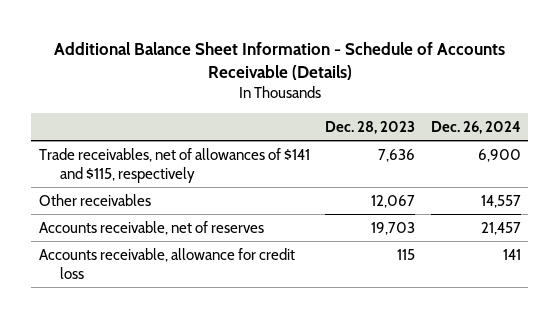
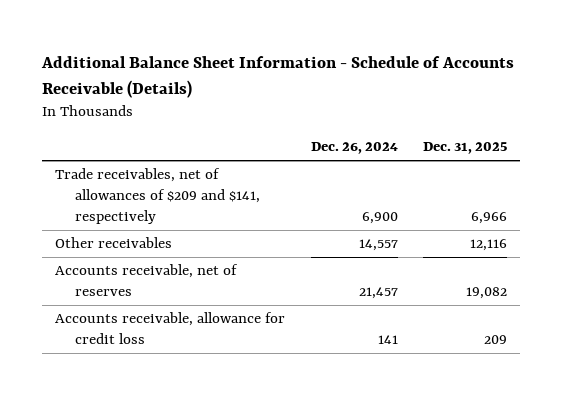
- | Dec. 28, 2023 | Dec. 26, 2024
+ | Dec. 26, 2024 | Dec. 31, 2025
- Trade receivables, net of allowances of $141 and $115, respectively | 7,636 | 6,900
+ Trade receivables, net of allowances of $209 and $141, respectively | 6,900 | 6,966

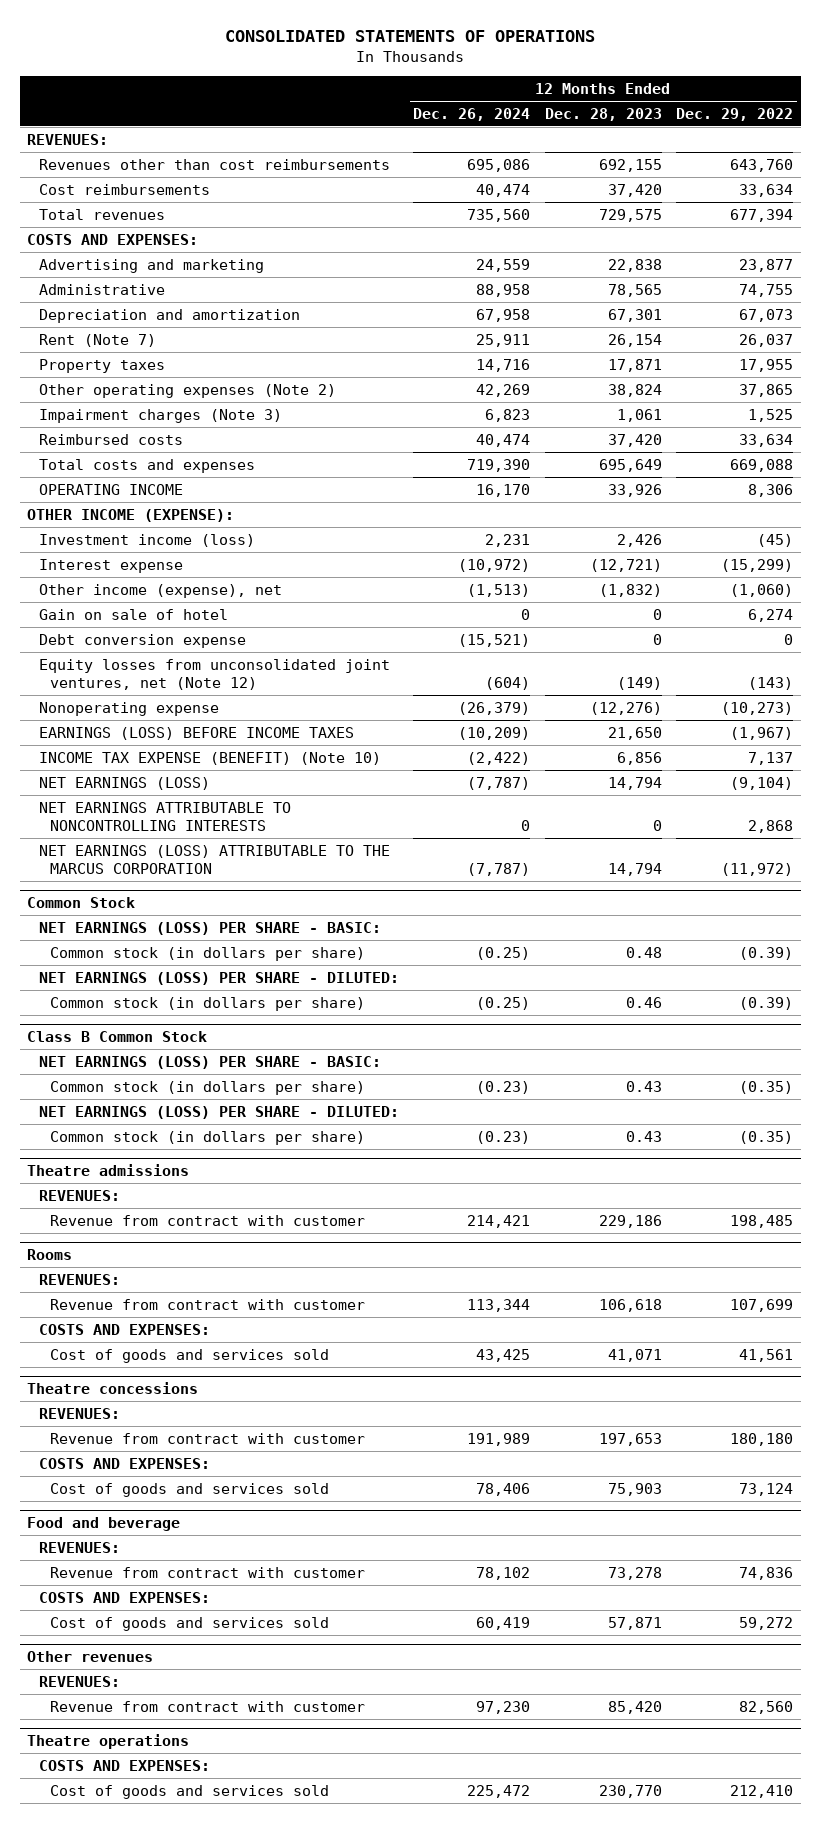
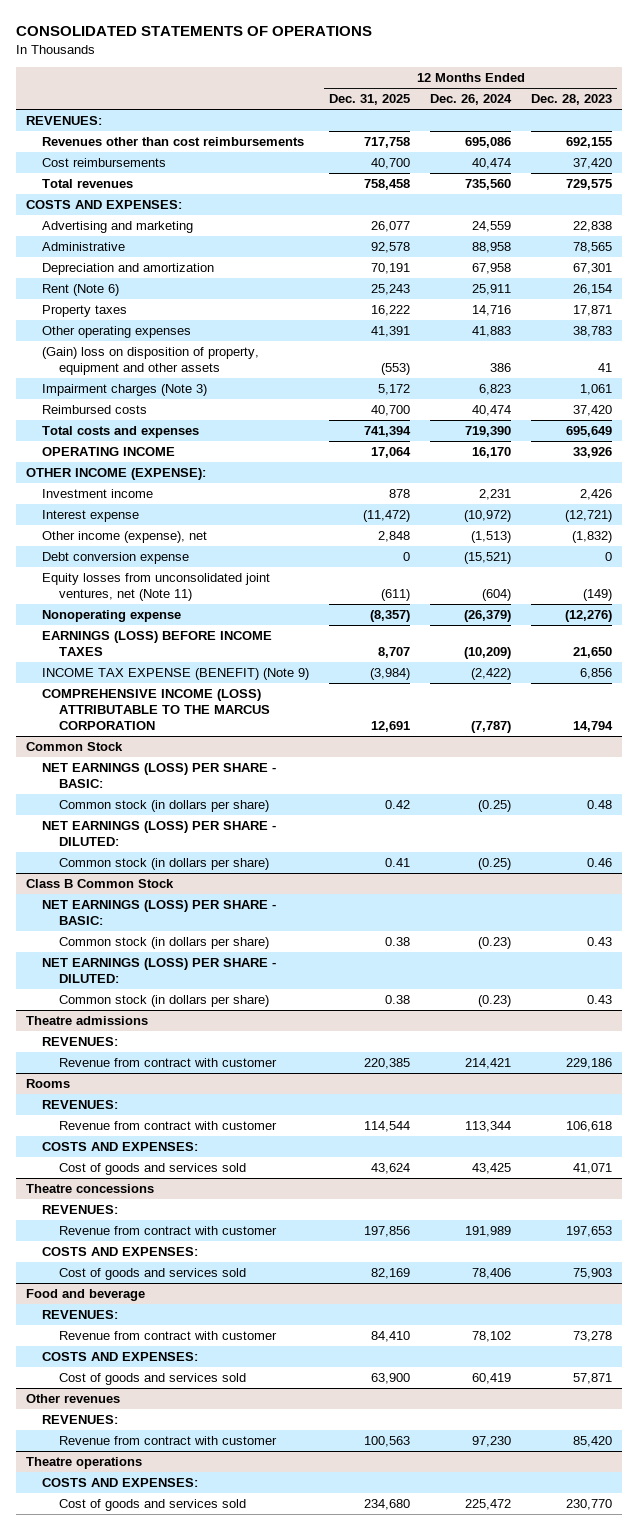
- | 12 Months Ended Dec. 26, 2024 | 12 Months Ended Dec. 28, 2023 | 12 Months Ended Dec. 29, 2022
+ | 12 Months Ended Dec. 31, 2025 | 12 Months Ended Dec. 26, 2024 | 12 Months Ended Dec. 28, 2023
- Rent (Note 7) | 25,911 | 26,154 | 26,037
+ Rent (Note 6) | 25,243 | 25,911 | 26,154
- Other operating expenses (Note 2) | 42,269 | 38,824 | 37,865
+ Other operating expenses | 41,391 | 41,883 | 38,783
+ (Gain) loss on disposition of property, equipment and other assets | (553) | 386 | 41
- Investment income (loss) | 2,231 | 2,426 | (45)
+ Investment income | 878 | 2,231 | 2,426
- Gain on sale of hotel | 0 | 0 | 6,274
- Equity losses from unconsolidated joint ventures, net (Note 12) | (604) | (149) | (143)
+ Equity losses from unconsolidated joint ventures, net (Note 11) | (611) | (604) | (149)
- INCOME TAX EXPENSE (BENEFIT) (Note 10) | (2,422) | 6,856 | 7,137
- NET EARNINGS (LOSS) | (7,787) | 14,794 | (9,104)
- NET EARNINGS ATTRIBUTABLE TO NONCONTROLLING INTERESTS | 0 | 0 | 2,868
- NET EARNINGS (LOSS) ATTRIBUTABLE TO THE MARCUS CORPORATION | (7,787) | 14,794 | (11,972)
+ INCOME TAX EXPENSE (BENEFIT) (Note 9) | (3,984) | (2,422) | 6,856
+ COMPREHENSIVE INCOME (LOSS) ATTRIBUTABLE TO THE MARCUS CORPORATION | 12,691 | (7,787) | 14,794

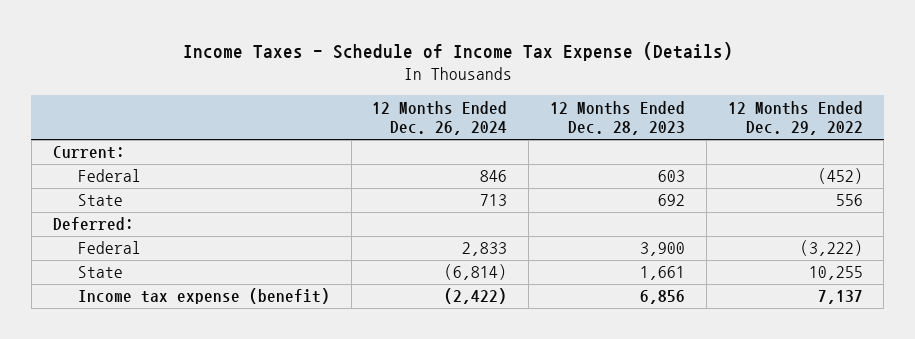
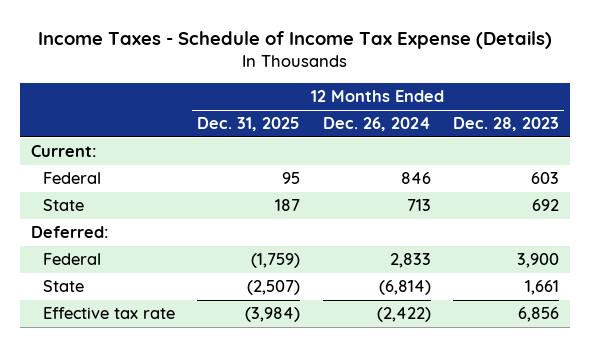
- | 12 Months Ended Dec. 26, 2024 | 12 Months Ended Dec. 28, 2023 | 12 Months Ended Dec. 29, 2022
+ | 12 Months Ended Dec. 31, 2025 | 12 Months Ended Dec. 26, 2024 | 12 Months Ended Dec. 28, 2023
- Income tax expense (benefit) | (2,422) | 6,856 | 7,137
+ Effective tax rate | (3,984) | (2,422) | 6,856

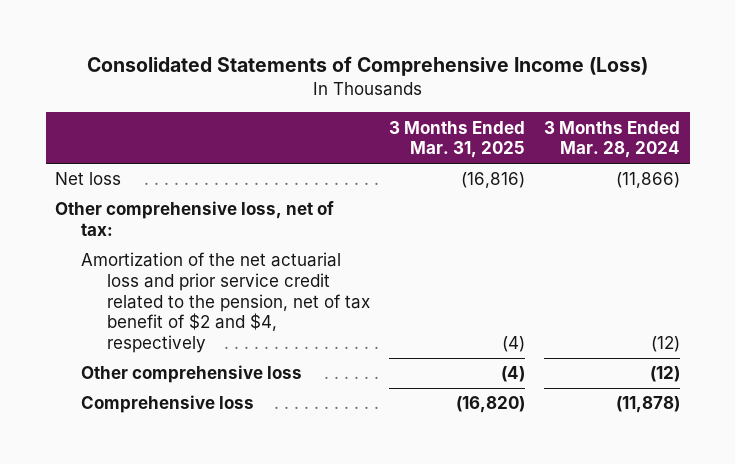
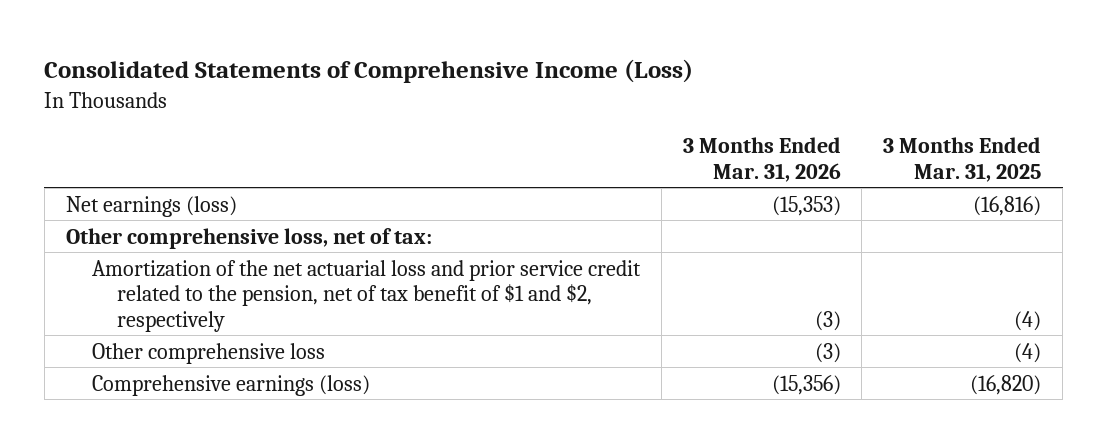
- | 3 Months Ended Mar. 31, 2025 | 3 Months Ended Mar. 28, 2024
+ | 3 Months Ended Mar. 31, 2026 | 3 Months Ended Mar. 31, 2025
- Net loss | (16,816) | (11,866)
+ Net earnings (loss) | (15,353) | (16,816)
- Amortization of the net actuarial loss and prior service credit related to the pension, net of tax benefit of $2 and $4, respectively | (4) | (12)
+ Amortization of the net actuarial loss and prior service credit related to the pension, net of tax benefit of $1 and $2, respectively | (3) | (4)
- Comprehensive loss | (16,820) | (11,878)
+ Comprehensive earnings (loss) | (15,356) | (16,820)

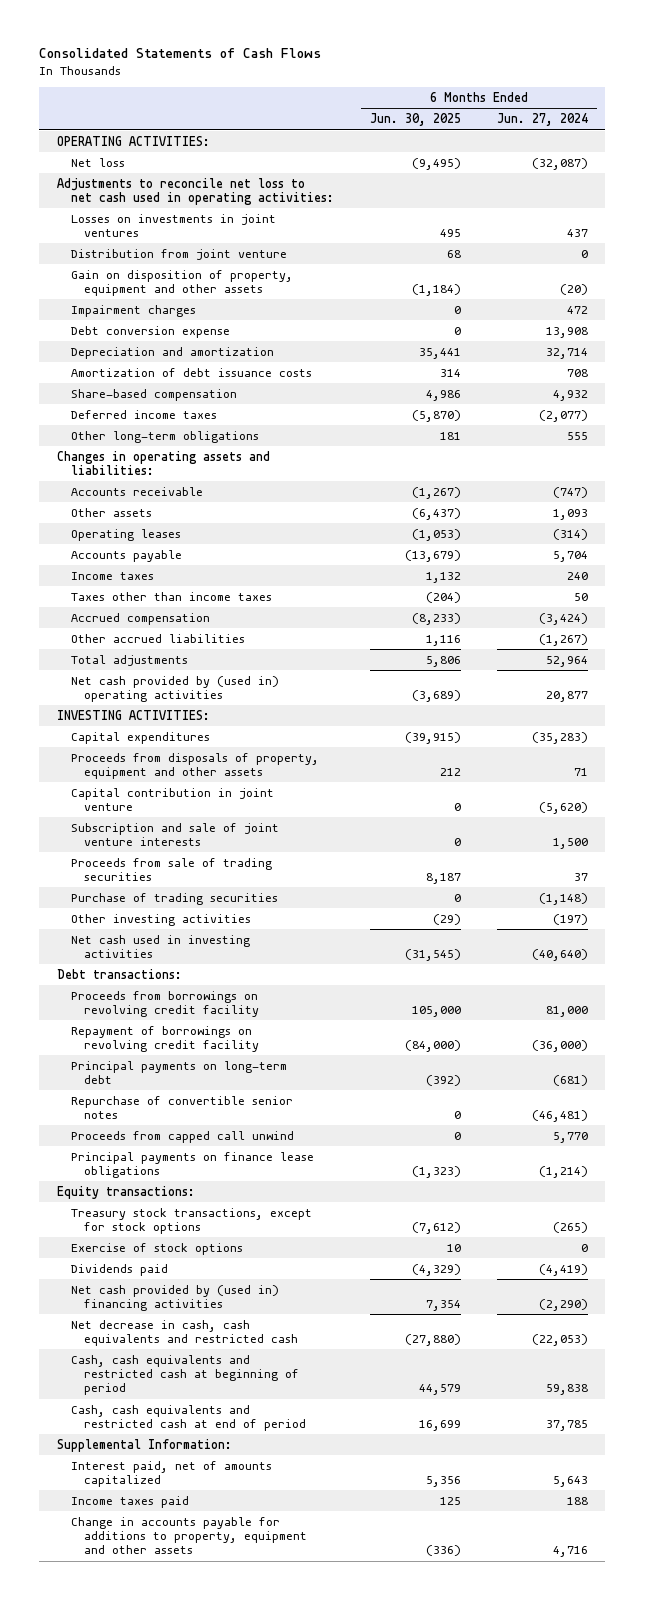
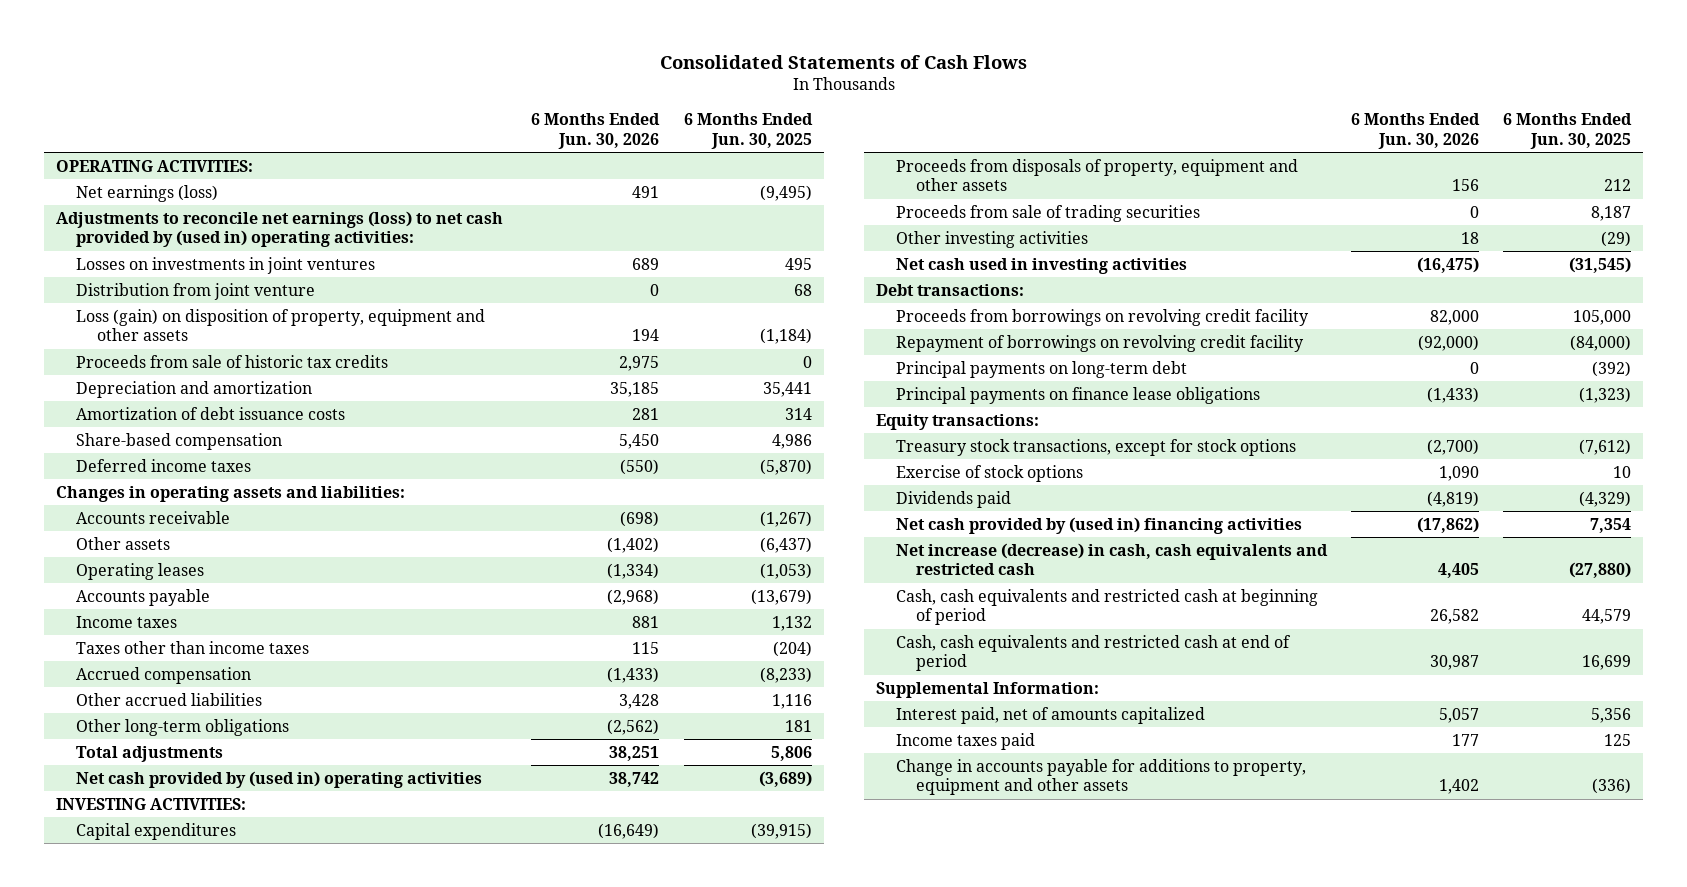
- | 6 Months Ended Jun. 30, 2025 | 6 Months Ended Jun. 27, 2024
+ | 6 Months Ended Jun. 30, 2026 | 6 Months Ended Jun. 30, 2025
- Net loss | (9,495) | (32,087)
- Adjustments to reconcile net loss to net cash used in operating activities:
+ Net earnings (loss) | 491 | (9,495)
+ Adjustments to reconcile net earnings (loss) to net cash provided by (used in) operating activities:
- Gain on disposition of property, equipment and other assets | (1,184) | (20)
- Impairment charges | 0 | 472
- Debt conversion expense | 0 | 13,908
+ Loss (gain) on disposition of property, equipment and other assets | 194 | (1,184)
+ Proceeds from sale of historic tax credits | 2,975 | 0
moved down: Other long-term obligations | (2,562) | 181
- Capital contribution in joint venture | 0 | (5,620)
- Subscription and sale of joint venture interests | 0 | 1,500
- Purchase of trading securities | 0 | (1,148)
- Repurchase of convertible senior notes | 0 | (46,481)
- Proceeds from capped call unwind | 0 | 5,770
- Net decrease in cash, cash equivalents and restricted cash | (27,880) | (22,053)
+ Net increase (decrease) in cash, cash equivalents and restricted cash | 4,405 | (27,880)

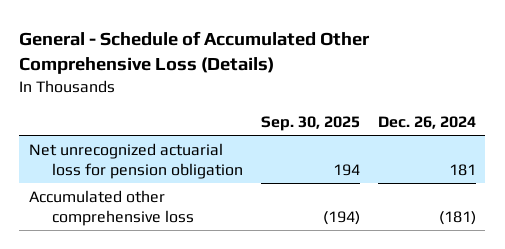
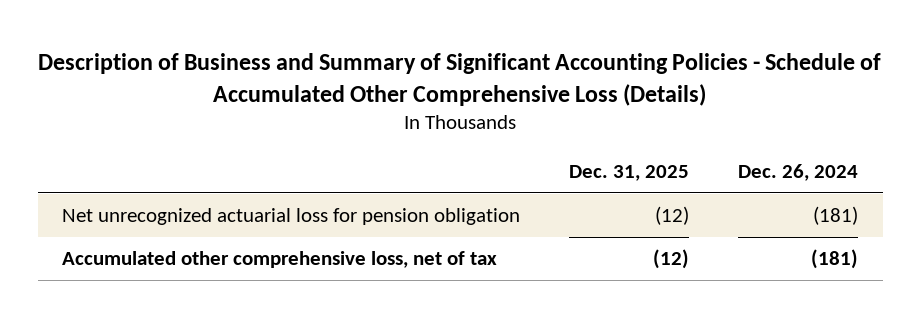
- General - Schedule of Accumulated Other Comprehensive Loss (Details)
+ Description of Business and Summary of Significant Accounting Policies - Schedule of Accumulated Other Comprehensive Loss (Details)
- | Sep. 30, 2025 | Dec. 26, 2024
+ | Dec. 31, 2025 | Dec. 26, 2024
- Net unrecognized actuarial loss for pension obligation | 194 | 181
- Accumulated other comprehensive loss | (194) | (181)
+ Net unrecognized actuarial loss for pension obligation | (12) | (181)
+ Accumulated other comprehensive loss, net of tax | (12) | (181)

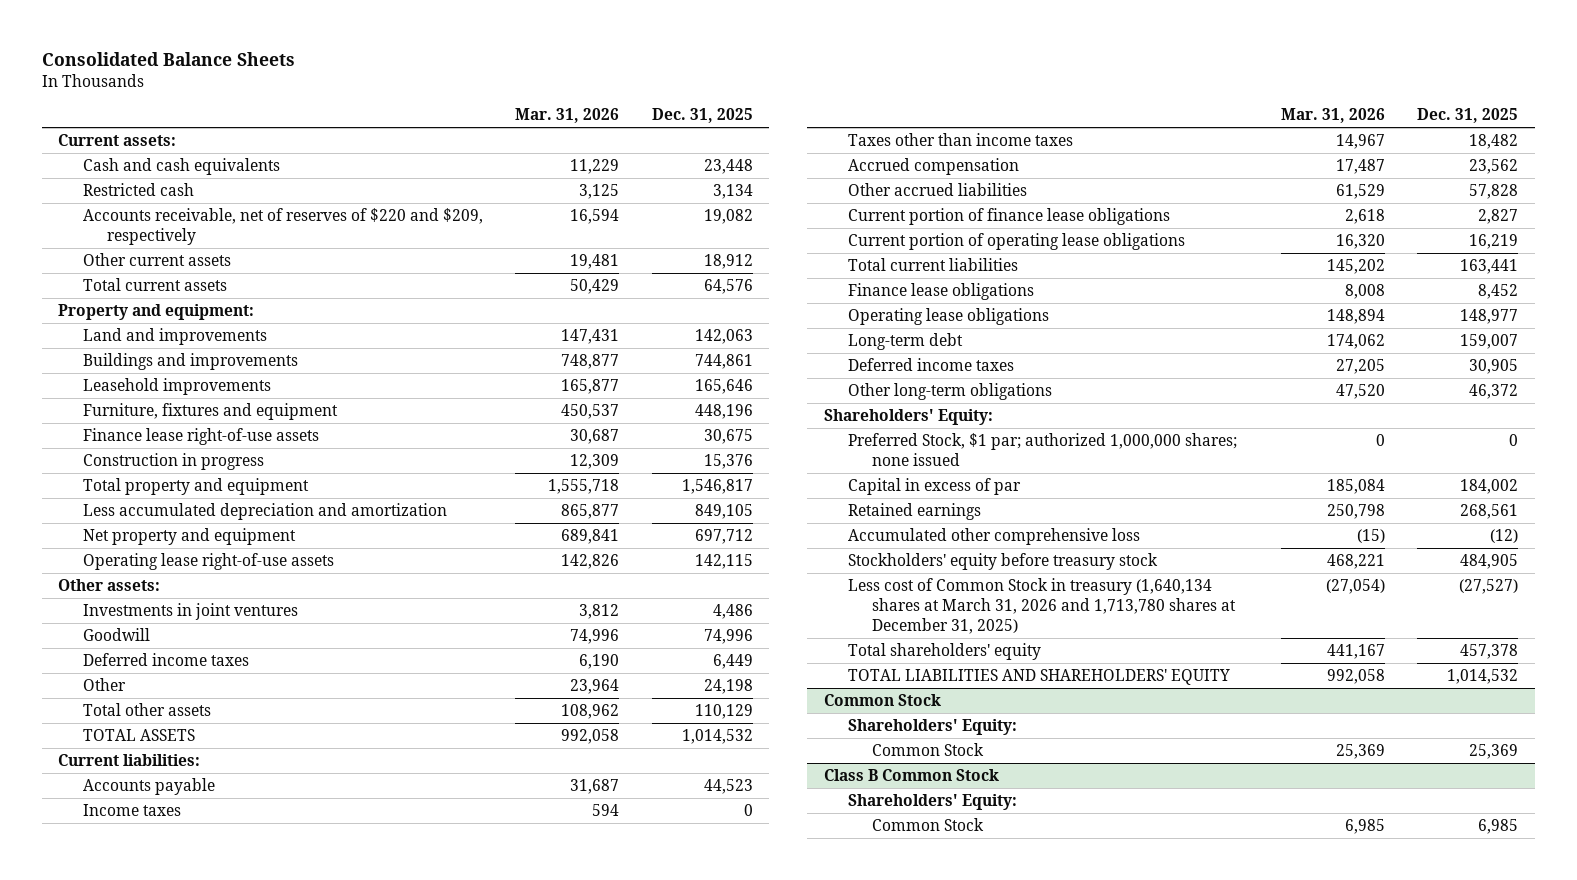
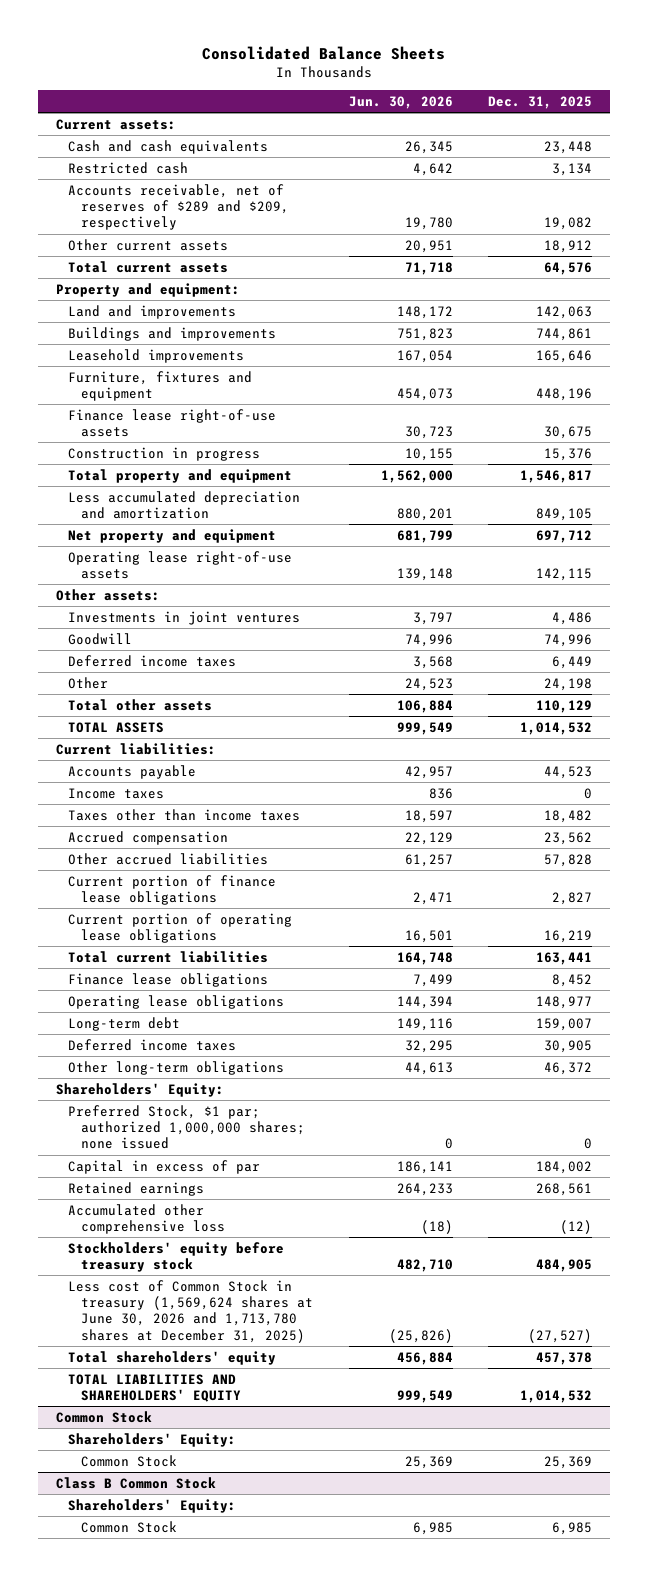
- | Mar. 31, 2026 | Dec. 31, 2025
+ | Jun. 30, 2026 | Dec. 31, 2025
- Accounts receivable, net of reserves of $220 and $209, respectively | 16,594 | 19,082
+ Accounts receivable, net of reserves of $289 and $209, respectively | 19,780 | 19,082
- Less cost of Common Stock in treasury (1,640,134 shares at March 31, 2026 and 1,713,780 shares at December 31, 2025) | (27,054) | (27,527)
+ Less cost of Common Stock in treasury (1,569,624 shares at June 30, 2026 and 1,713,780 shares at December 31, 2025) | (25,826) | (27,527)

